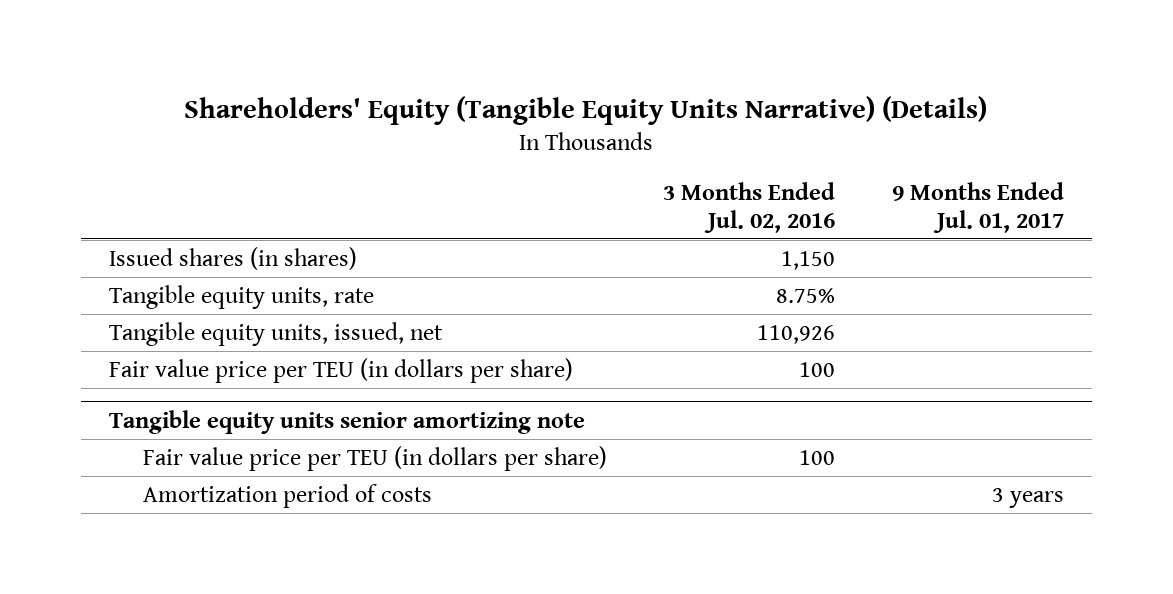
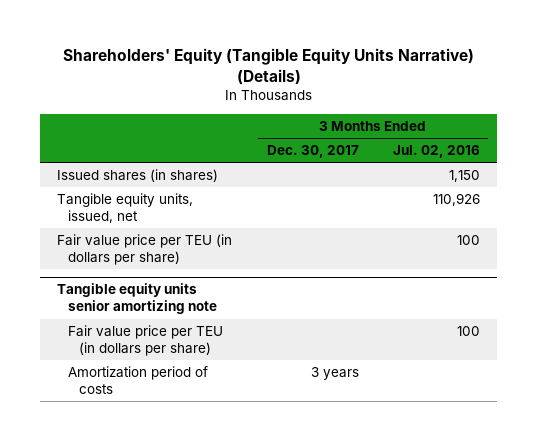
- | 3 Months Ended Jul. 02, 2016 | 9 Months Ended Jul. 01, 2017
+ | 3 Months Ended Dec. 30, 2017 | 3 Months Ended Jul. 02, 2016
- Tangible equity units, rate | 8.75% |

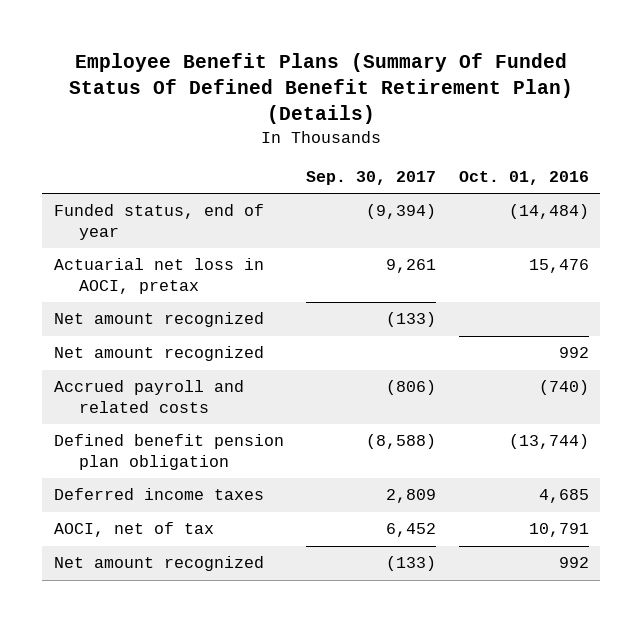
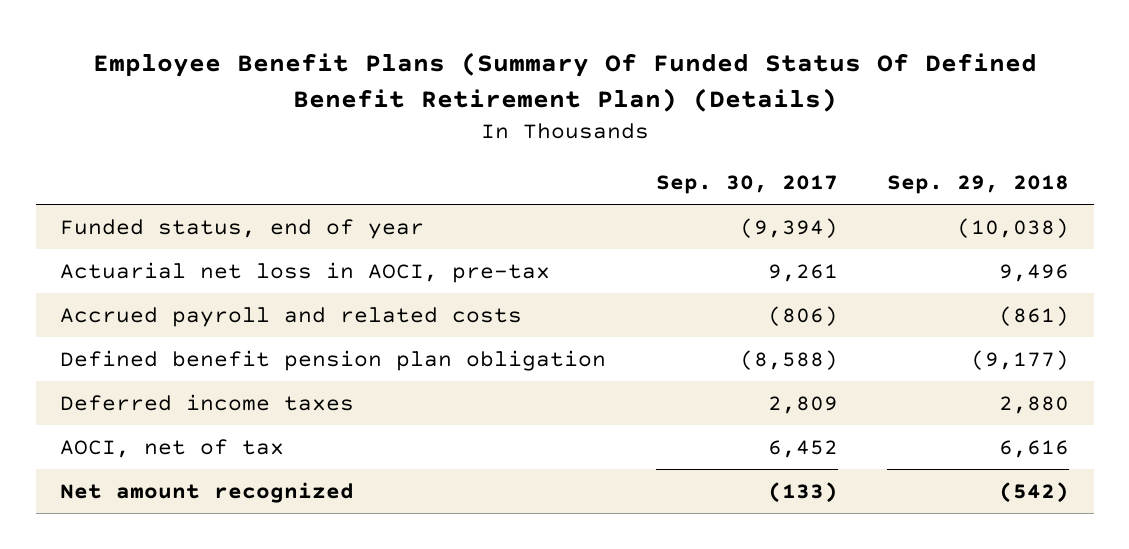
- | Sep. 30, 2017 | Oct. 01, 2016
+ | Sep. 30, 2017 | Sep. 29, 2018
- Actuarial net loss in AOCI, pretax | 9,261 | 15,476
- Net amount recognized | (133) |
- Net amount recognized | | 992
+ Actuarial net loss in AOCI, pre-tax | 9,261 | 9,496

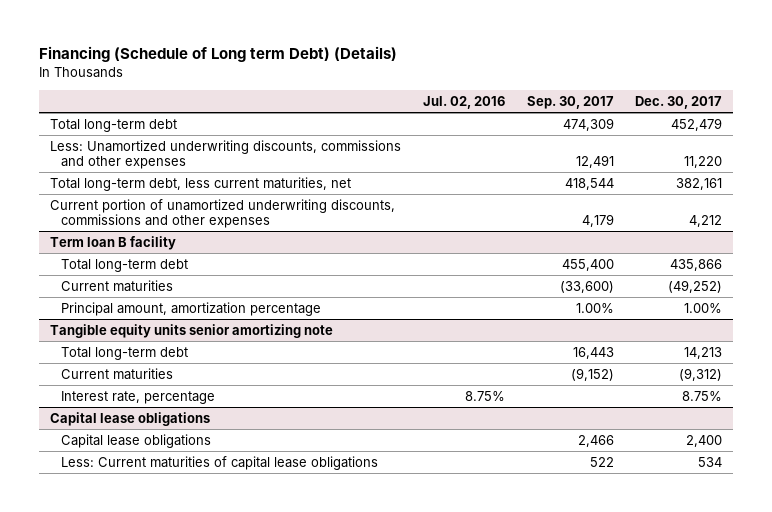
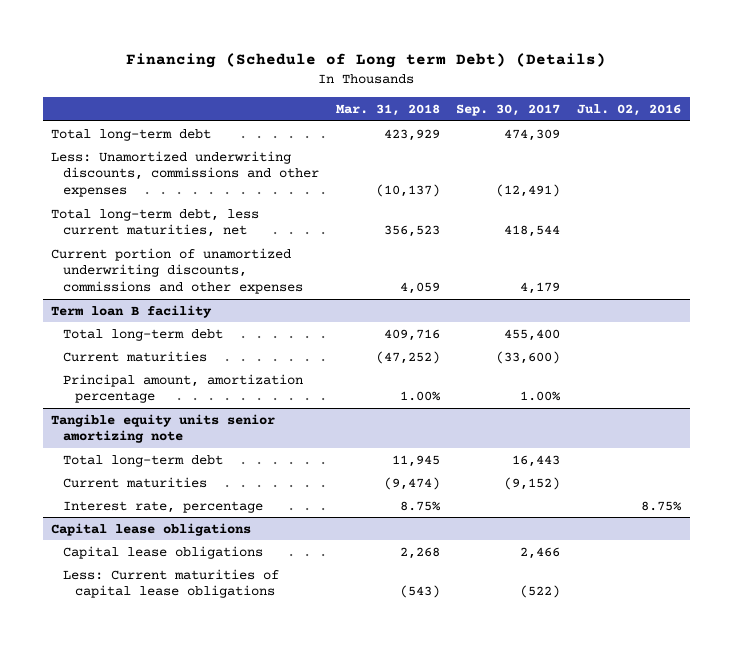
- | Jul. 02, 2016 | Sep. 30, 2017 | Dec. 30, 2017
+ | Mar. 31, 2018 | Sep. 30, 2017 | Jul. 02, 2016
- Less: Unamortized underwriting discounts, commissions and other expenses | | 12,491 | 11,220
+ Less: Unamortized underwriting discounts, commissions and other expenses | (10,137) | (12,491) |
@ Capital lease obligations
- Less: Current maturities of capital lease obligations | | 522 | 534
+ Less: Current maturities of capital lease obligations | (543) | (522) |

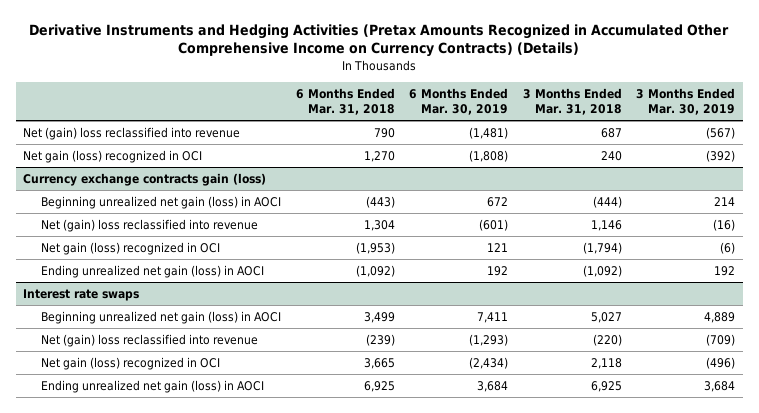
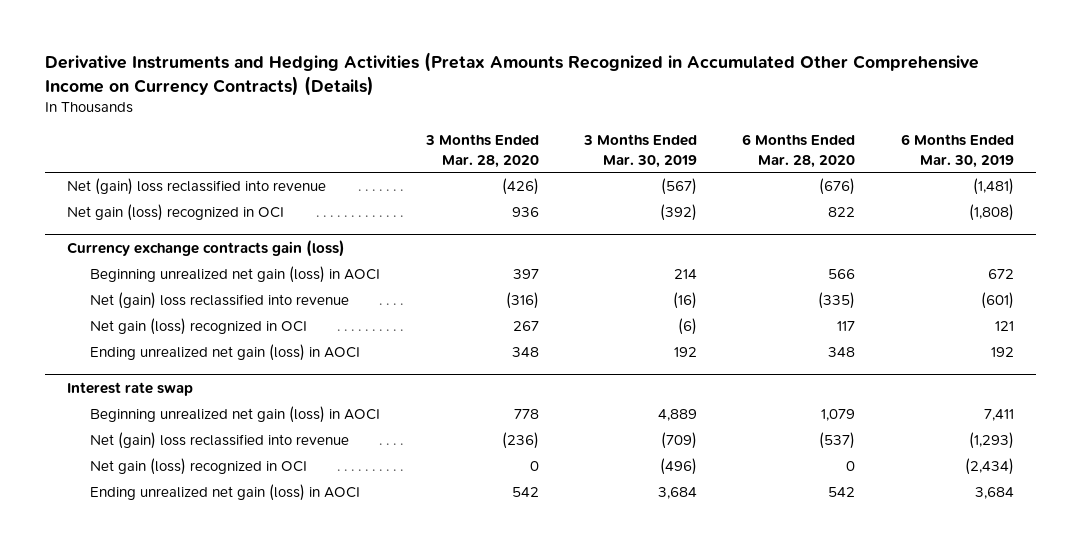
- | 6 Months Ended Mar. 31, 2018 | 6 Months Ended Mar. 30, 2019 | 3 Months Ended Mar. 31, 2018 | 3 Months Ended Mar. 30, 2019
+ | 3 Months Ended Mar. 28, 2020 | 3 Months Ended Mar. 30, 2019 | 6 Months Ended Mar. 28, 2020 | 6 Months Ended Mar. 30, 2019
- Interest rate swaps
+ Interest rate swap

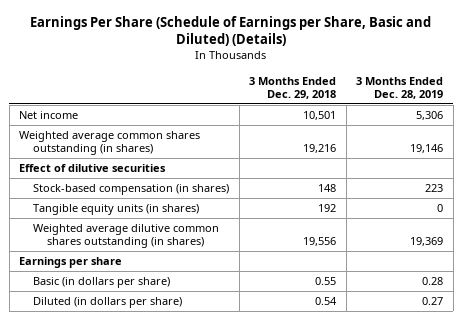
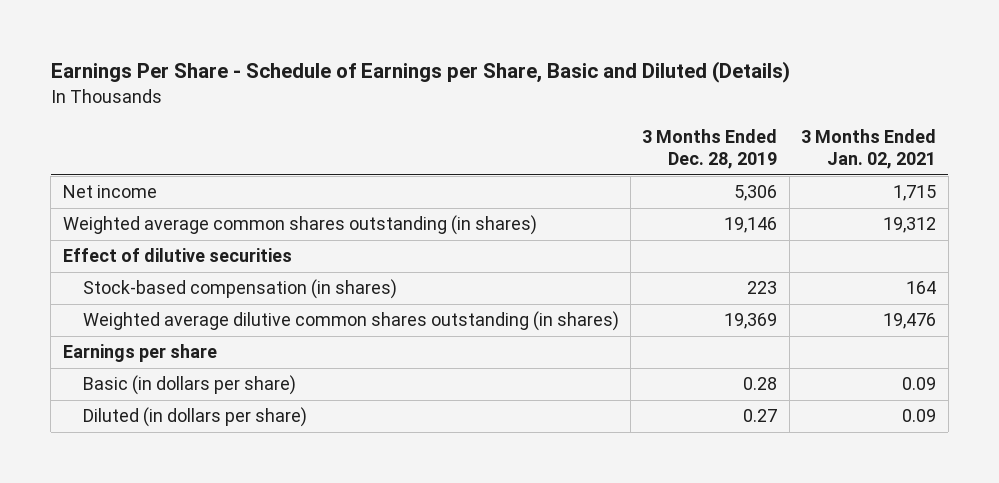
- Earnings Per Share (Schedule of Earnings per Share, Basic and Diluted) (Details)
+ Earnings Per Share - Schedule of Earnings per Share, Basic and Diluted (Details)
- | 3 Months Ended Dec. 29, 2018 | 3 Months Ended Dec. 28, 2019
+ | 3 Months Ended Dec. 28, 2019 | 3 Months Ended Jan. 02, 2021
- Tangible equity units (in shares) | 192 | 0

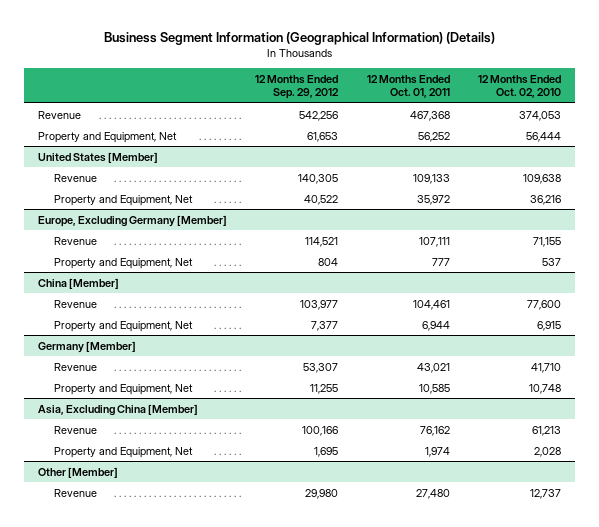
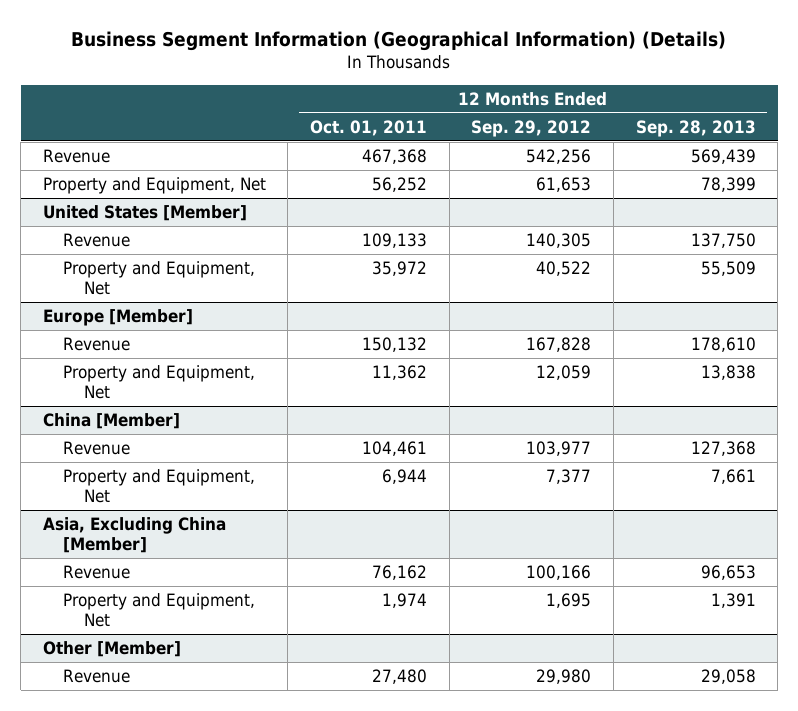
- | 12 Months Ended Sep. 29, 2012 | 12 Months Ended Oct. 01, 2011 | 12 Months Ended Oct. 02, 2010
+ | 12 Months Ended Oct. 01, 2011 | 12 Months Ended Sep. 29, 2012 | 12 Months Ended Sep. 28, 2013
- Europe, Excluding Germany [Member]
- Revenue | 114,521 | 107,111 | 71,155
- Property and Equipment, Net | 804 | 777 | 537
+ Europe [Member]
+ Revenue | 150,132 | 167,828 | 178,610
+ Property and Equipment, Net | 11,362 | 12,059 | 13,838
- Germany [Member]
- Revenue | 53,307 | 43,021 | 41,710
- Property and Equipment, Net | 11,255 | 10,585 | 10,748

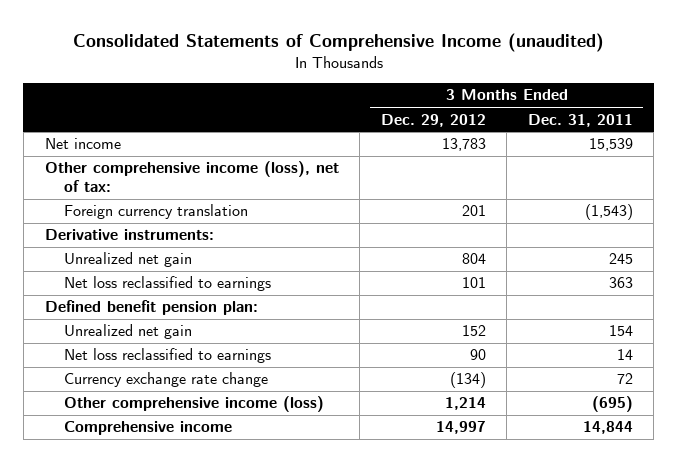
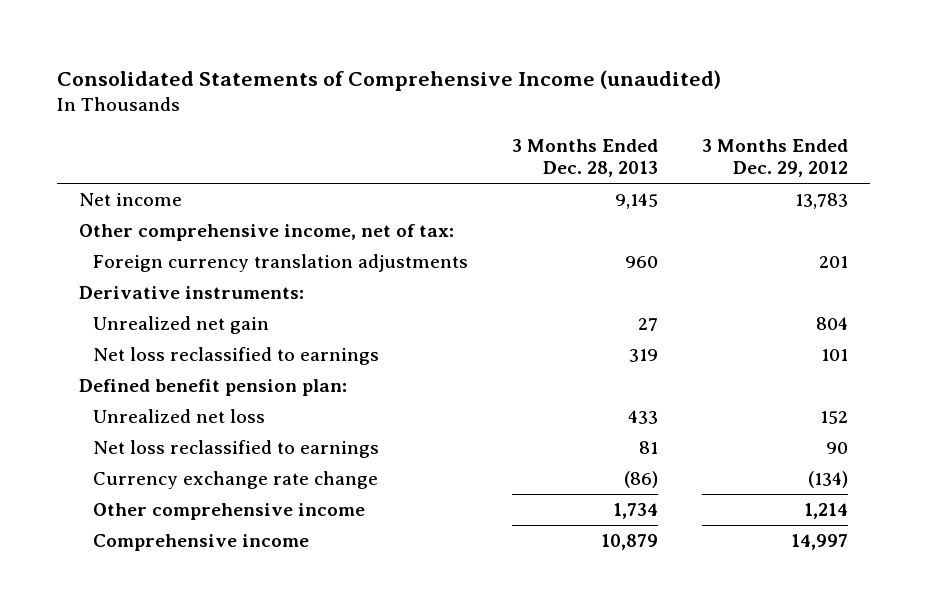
- | 3 Months Ended Dec. 29, 2012 | 3 Months Ended Dec. 31, 2011
+ | 3 Months Ended Dec. 28, 2013 | 3 Months Ended Dec. 29, 2012
- Other comprehensive income (loss), net of tax:
- Foreign currency translation | 201 | (1,543)
+ Other comprehensive income, net of tax:
+ Foreign currency translation adjustments | 960 | 201
- Unrealized net gain | 152 | 154
+ Unrealized net loss | 433 | 152
- Other comprehensive income (loss) | 1,214 | (695)
+ Other comprehensive income | 1,734 | 1,214

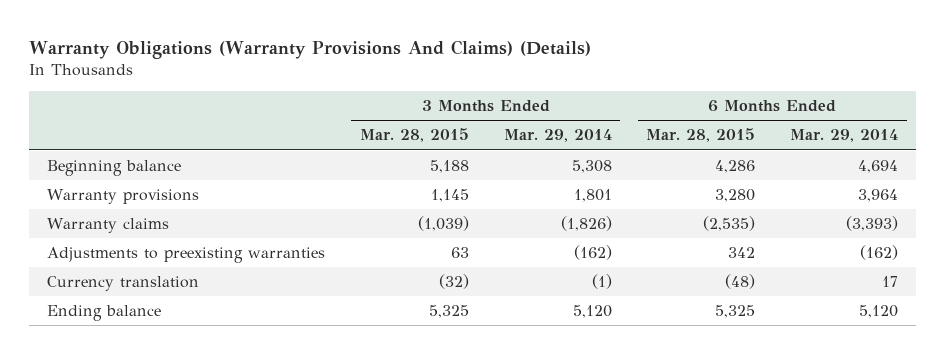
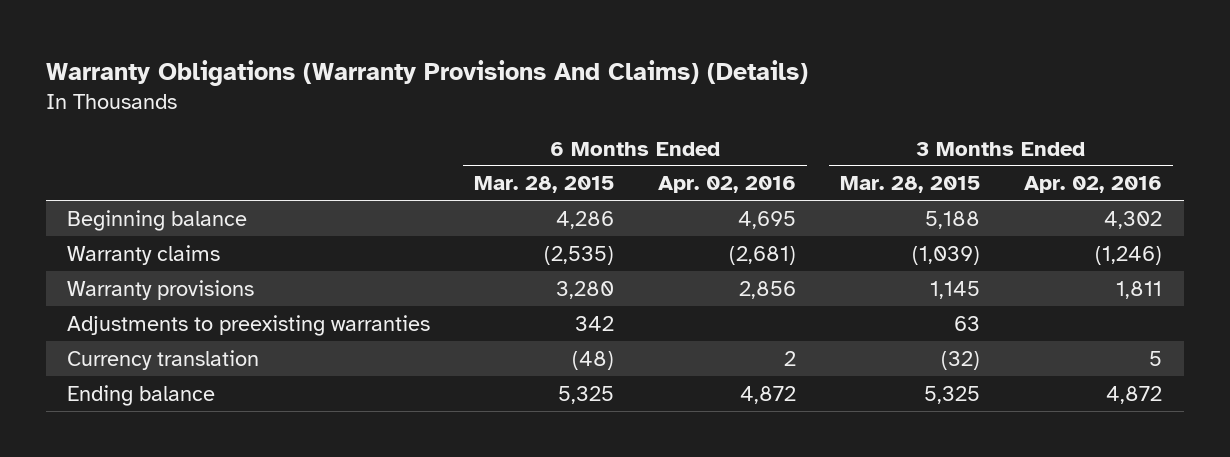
- | 3 Months Ended Mar. 28, 2015 | 3 Months Ended Mar. 29, 2014 | 6 Months Ended Mar. 28, 2015 | 6 Months Ended Mar. 29, 2014
+ | 6 Months Ended Mar. 28, 2015 | 6 Months Ended Apr. 02, 2016 | 3 Months Ended Mar. 28, 2015 | 3 Months Ended Apr. 02, 2016
moved down: Warranty provisions | 3,280 | 2,856 | 1,145 | 1,811

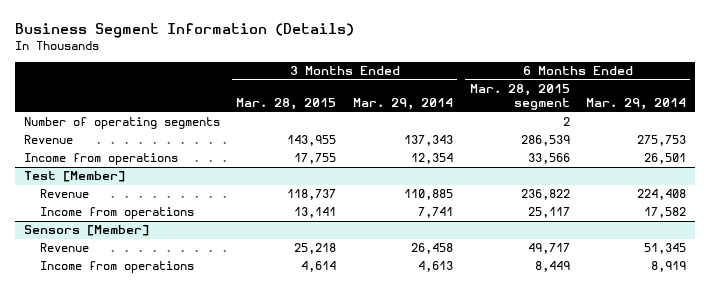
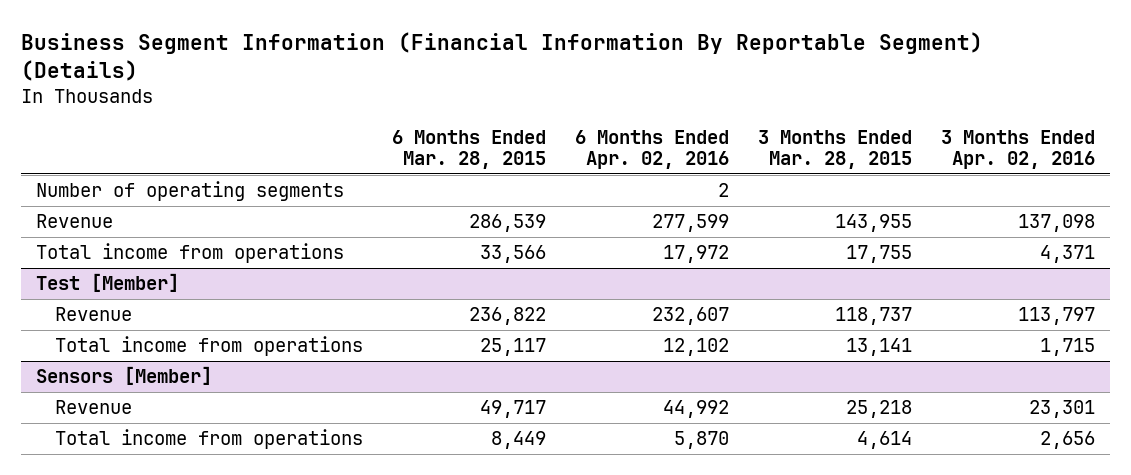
- Business Segment Information (Details)
+ Business Segment Information (Financial Information By Reportable Segment) (Details)
- | 3 Months Ended Mar. 28, 2015 | 3 Months Ended Mar. 29, 2014 | 6 Months Ended Mar. 28, 2015 segment | 6 Months Ended Mar. 29, 2014
+ | 6 Months Ended Mar. 28, 2015 | 6 Months Ended Apr. 02, 2016 | 3 Months Ended Mar. 28, 2015 | 3 Months Ended Apr. 02, 2016
- Income from operations | 17,755 | 12,354 | 33,566 | 26,501
+ Total income from operations | 33,566 | 17,972 | 17,755 | 4,371
@ Test [Member]
- Income from operations | 13,141 | 7,741 | 25,117 | 17,582
+ Total income from operations | 25,117 | 12,102 | 13,141 | 1,715
@ Sensors [Member]
- Income from operations | 4,614 | 4,613 | 8,449 | 8,919
+ Total income from operations | 8,449 | 5,870 | 4,614 | 2,656

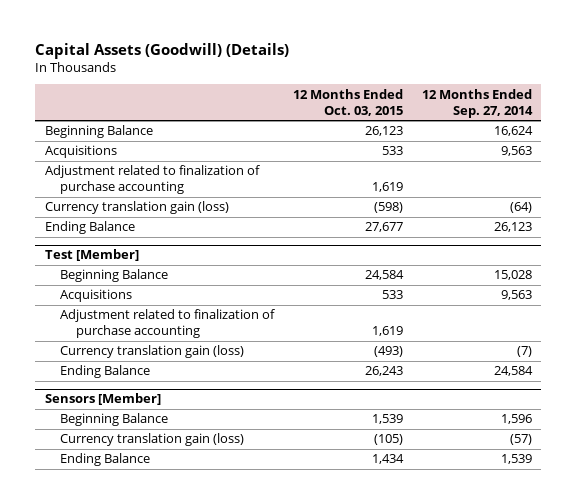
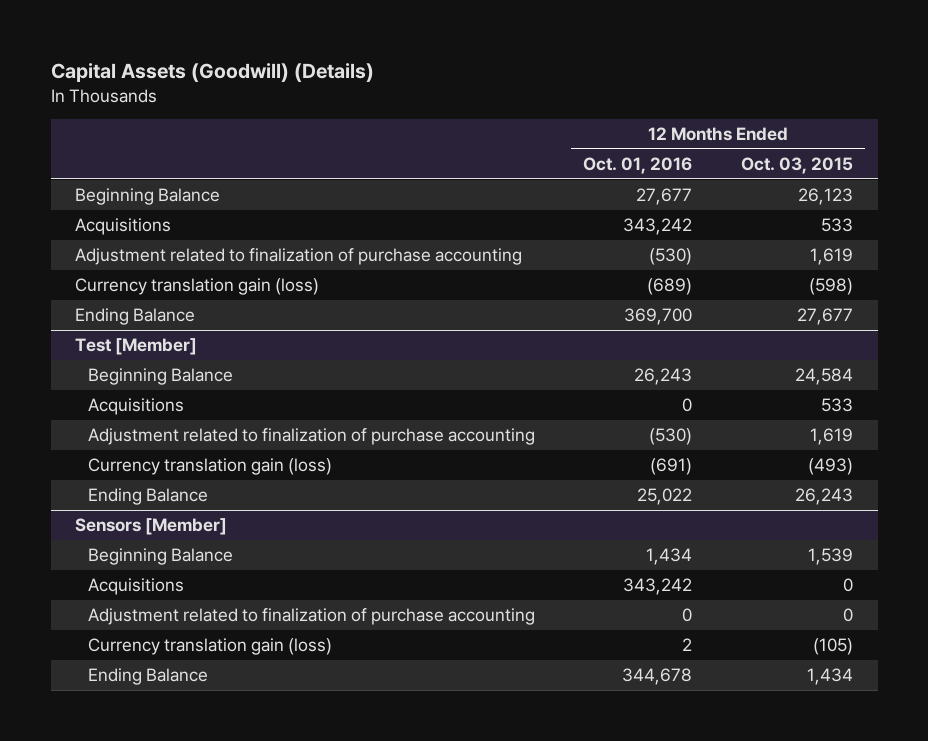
- | 12 Months Ended Oct. 03, 2015 | 12 Months Ended Sep. 27, 2014
+ | 12 Months Ended Oct. 01, 2016 | 12 Months Ended Oct. 03, 2015
@ Sensors [Member]
+ Acquisitions | 343,242 | 0
+ Adjustment related to finalization of purchase accounting | 0 | 0

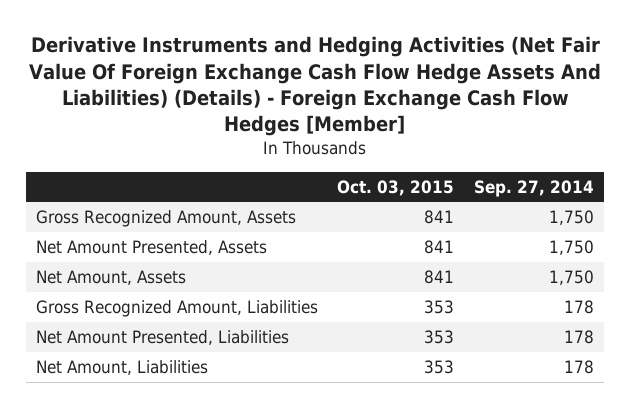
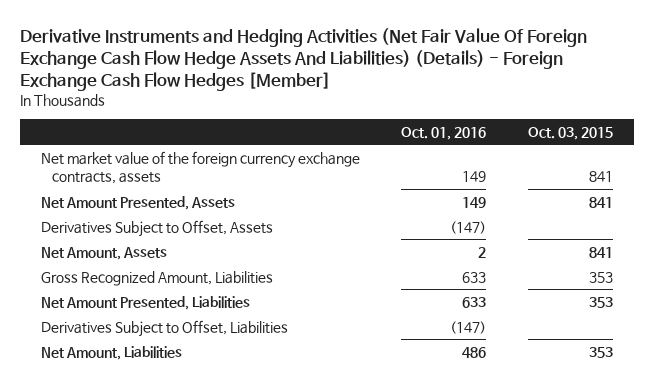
- | Oct. 03, 2015 | Sep. 27, 2014
+ | Oct. 01, 2016 | Oct. 03, 2015
- Gross Recognized Amount, Assets | 841 | 1,750
+ Net market value of the foreign currency exchange contracts, assets | 149 | 841
+ Derivatives Subject to Offset, Assets | (147) |
+ Derivatives Subject to Offset, Liabilities | (147) |

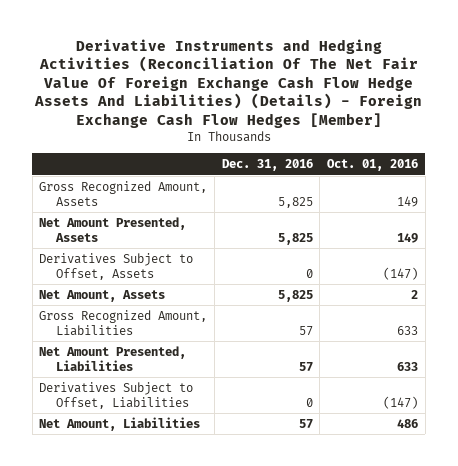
- Derivative Instruments and Hedging Activities (Net Fair Value Of Foreign Exchange Cash Flow Hedge Assets And Liabilities) (Details) - Foreign Exchange Cash Flow Hedges [Member]
+ Derivative Instruments and Hedging Activities (Reconciliation Of The Net Fair Value Of Foreign Exchange Cash Flow Hedge Assets And Liabilities) (Details) - Foreign Exchange Cash Flow Hedges [Member]
- | Oct. 01, 2016 | Oct. 03, 2015
+ | Dec. 31, 2016 | Oct. 01, 2016
- Net market value of the foreign currency exchange contracts, assets | 149 | 841
+ Gross Recognized Amount, Assets | 5,825 | 149

